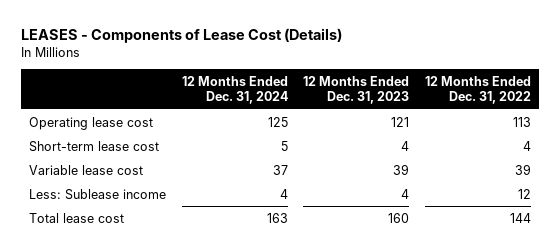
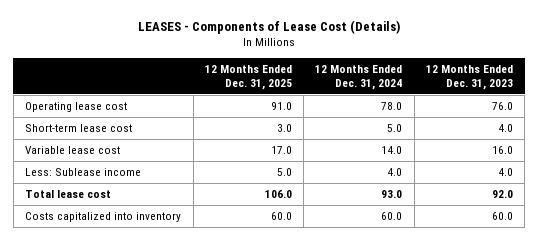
- | 12 Months Ended Dec. 31, 2024 | 12 Months Ended Dec. 31, 2023 | 12 Months Ended Dec. 31, 2022
+ | 12 Months Ended Dec. 31, 2025 | 12 Months Ended Dec. 31, 2024 | 12 Months Ended Dec. 31, 2023
- Operating lease cost | 125 | 121 | 113
- Short-term lease cost | 5 | 4 | 4
- Variable lease cost | 37 | 39 | 39
- Less: Sublease income | 4 | 4 | 12
- Total lease cost | 163 | 160 | 144
+ Operating lease cost | 91.0 | 78.0 | 76.0
+ Short-term lease cost | 3.0 | 5.0 | 4.0
+ Variable lease cost | 17.0 | 14.0 | 16.0
+ Less: Sublease income | 5.0 | 4.0 | 4.0
+ Total lease cost | 106.0 | 93.0 | 92.0
+ Costs capitalized into inventory | 60.0 | 60.0 | 60.0

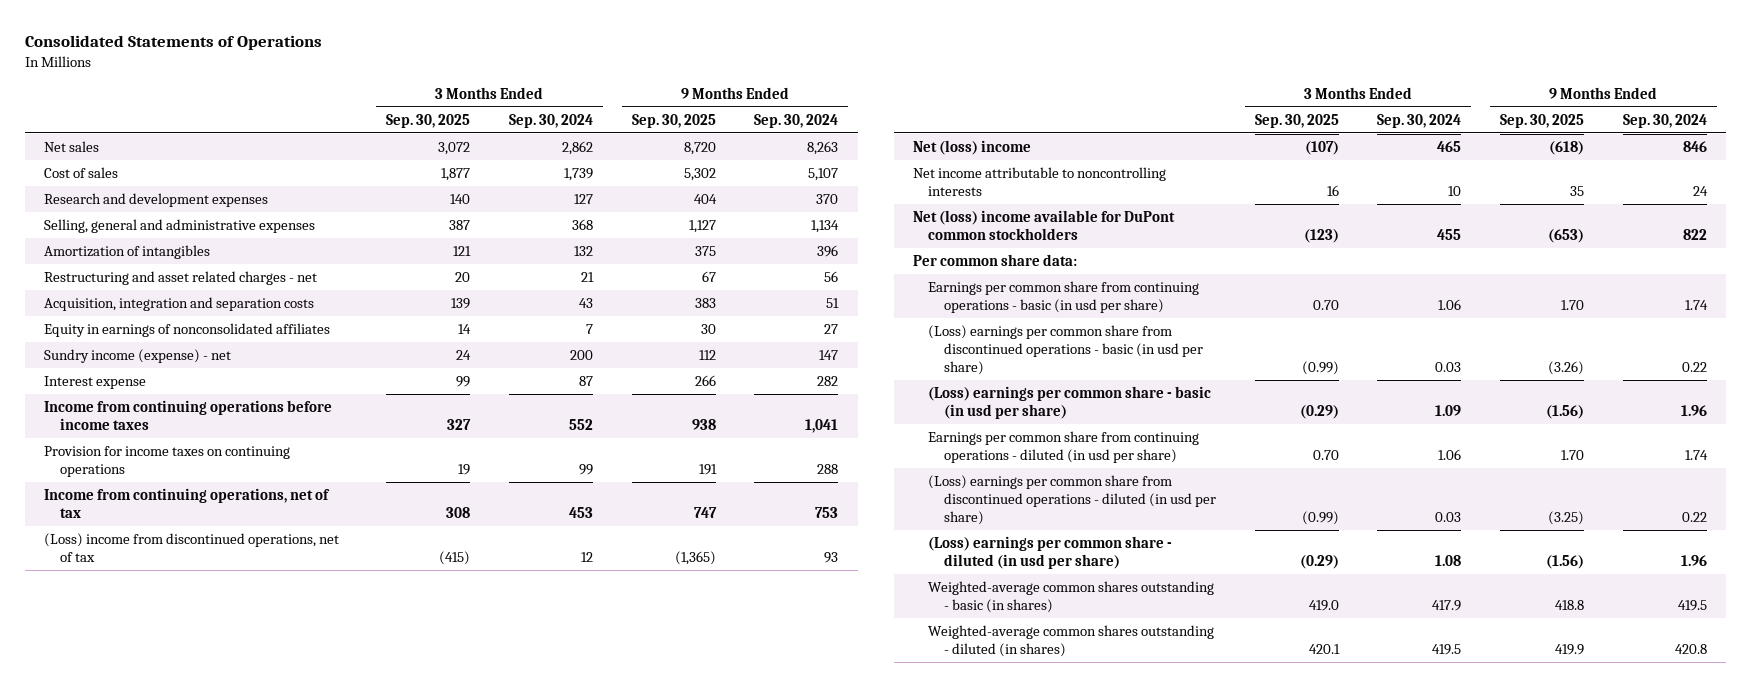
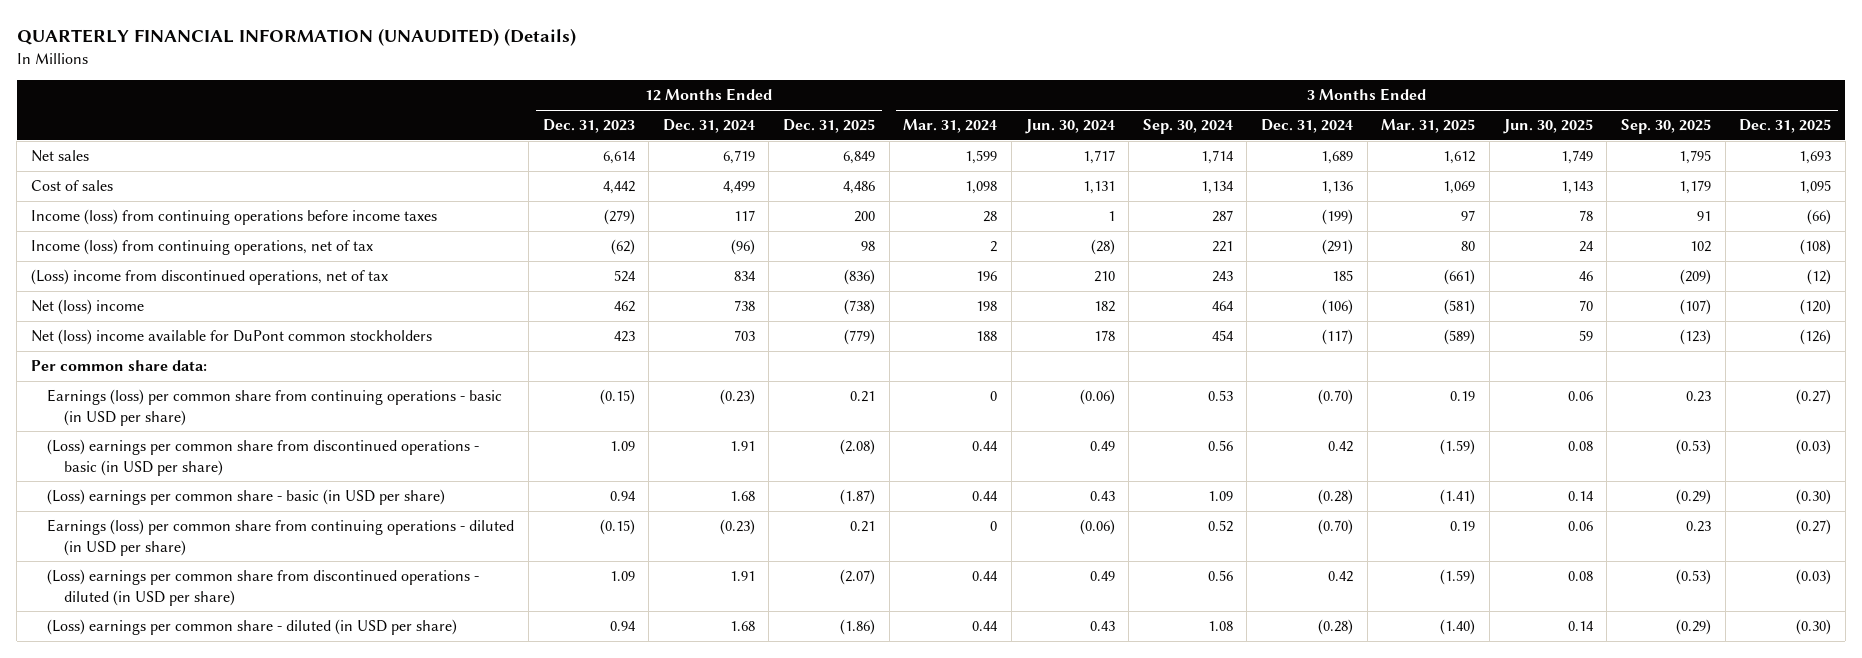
- Consolidated Statements of Operations
+ QUARTERLY FINANCIAL INFORMATION (UNAUDITED) (Details)
- | 3 Months Ended Sep. 30, 2025 | 3 Months Ended Sep. 30, 2024 | 9 Months Ended Sep. 30, 2025 | 9 Months Ended Sep. 30, 2024
+ | 12 Months Ended Dec. 31, 2023 | 12 Months Ended Dec. 31, 2024 | 12 Months Ended Dec. 31, 2025 | 3 Months Ended Mar. 31, 2024 | 3 Months Ended Jun. 30, 2024 | 3 Months Ended Sep. 30, 2024 | 3 Months Ended Dec. 31, 2024 | 3 Months Ended Mar. 31, 2025 | 3 Months Ended Jun. 30, 2025 | 3 Months Ended Sep. 30, 2025 | 3 Months Ended Dec. 31, 2025
- Net sales | 3,072 | 2,862 | 8,720 | 8,263
- Cost of sales | 1,877 | 1,739 | 5,302 | 5,107
- Research and development expenses | 140 | 127 | 404 | 370
- Selling, general and administrative expenses | 387 | 368 | 1,127 | 1,134
- Amortization of intangibles | 121 | 132 | 375 | 396
- Restructuring and asset related charges - net | 20 | 21 | 67 | 56
- Acquisition, integration and separation costs | 139 | 43 | 383 | 51
- Equity in earnings of nonconsolidated affiliates | 14 | 7 | 30 | 27
- Sundry income (expense) - net | 24 | 200 | 112 | 147
- Interest expense | 99 | 87 | 266 | 282
- Income from continuing operations before income taxes | 327 | 552 | 938 | 1,041
- Provision for income taxes on continuing operations | 19 | 99 | 191 | 288
- Income from continuing operations, net of tax | 308 | 453 | 747 | 753
- (Loss) income from discontinued operations, net of tax | (415) | 12 | (1,365) | 93
- Net (loss) income | (107) | 465 | (618) | 846
- Net income attributable to noncontrolling interests | 16 | 10 | 35 | 24
- Net (loss) income available for DuPont common stockholders | (123) | 455 | (653) | 822
+ Net sales | 6,614 | 6,719 | 6,849 | 1,599 | 1,717 | 1,714 | 1,689 | 1,612 | 1,749 | 1,795 | 1,693
+ Cost of sales | 4,442 | 4,499 | 4,486 | 1,098 | 1,131 | 1,134 | 1,136 | 1,069 | 1,143 | 1,179 | 1,095
+ Income (loss) from continuing operations before income taxes | (279) | 117 | 200 | 28 | 1 | 287 | (199) | 97 | 78 | 91 | (66)
+ Income (loss) from continuing operations, net of tax | (62) | (96) | 98 | 2 | (28) | 221 | (291) | 80 | 24 | 102 | (108)
+ (Loss) income from discontinued operations, net of tax | 524 | 834 | (836) | 196 | 210 | 243 | 185 | (661) | 46 | (209) | (12)
+ Net (loss) income | 462 | 738 | (738) | 198 | 182 | 464 | (106) | (581) | 70 | (107) | (120)
+ Net (loss) income available for DuPont common stockholders | 423 | 703 | (779) | 188 | 178 | 454 | (117) | (589) | 59 | (123) | (126)
- Earnings per common share from continuing operations - basic (in usd per share) | 0.70 | 1.06 | 1.70 | 1.74
- (Loss) earnings per common share from discontinued operations - basic (in usd per share) | (0.99) | 0.03 | (3.26) | 0.22
- (Loss) earnings per common share - basic (in usd per share) | (0.29) | 1.09 | (1.56) | 1.96
- Earnings per common share from continuing operations - diluted (in usd per share) | 0.70 | 1.06 | 1.70 | 1.74
- (Loss) earnings per common share from discontinued operations - diluted (in usd per share) | (0.99) | 0.03 | (3.25) | 0.22
- (Loss) earnings per common share - diluted (in usd per share) | (0.29) | 1.08 | (1.56) | 1.96
- Weighted-average common shares outstanding - basic (in shares) | 419.0 | 417.9 | 418.8 | 419.5
- Weighted-average common shares outstanding - diluted (in shares) | 420.1 | 419.5 | 419.9 | 420.8
+ Earnings (loss) per common share from continuing operations - basic (in USD per share) | (0.15) | (0.23) | 0.21 | 0 | (0.06) | 0.53 | (0.70) | 0.19 | 0.06 | 0.23 | (0.27)
+ (Loss) earnings per common share from discontinued operations - basic (in USD per share) | 1.09 | 1.91 | (2.08) | 0.44 | 0.49 | 0.56 | 0.42 | (1.59) | 0.08 | (0.53) | (0.03)
+ (Loss) earnings per common share - basic (in USD per share) | 0.94 | 1.68 | (1.87) | 0.44 | 0.43 | 1.09 | (0.28) | (1.41) | 0.14 | (0.29) | (0.30)
+ Earnings (loss) per common share from continuing operations - diluted (in USD per share) | (0.15) | (0.23) | 0.21 | 0 | (0.06) | 0.52 | (0.70) | 0.19 | 0.06 | 0.23 | (0.27)
+ (Loss) earnings per common share from discontinued operations - diluted (in USD per share) | 1.09 | 1.91 | (2.07) | 0.44 | 0.49 | 0.56 | 0.42 | (1.59) | 0.08 | (0.53) | (0.03)
+ (Loss) earnings per common share - diluted (in USD per share) | 0.94 | 1.68 | (1.86) | 0.44 | 0.43 | 1.08 | (0.28) | (1.40) | 0.14 | (0.29) | (0.30)

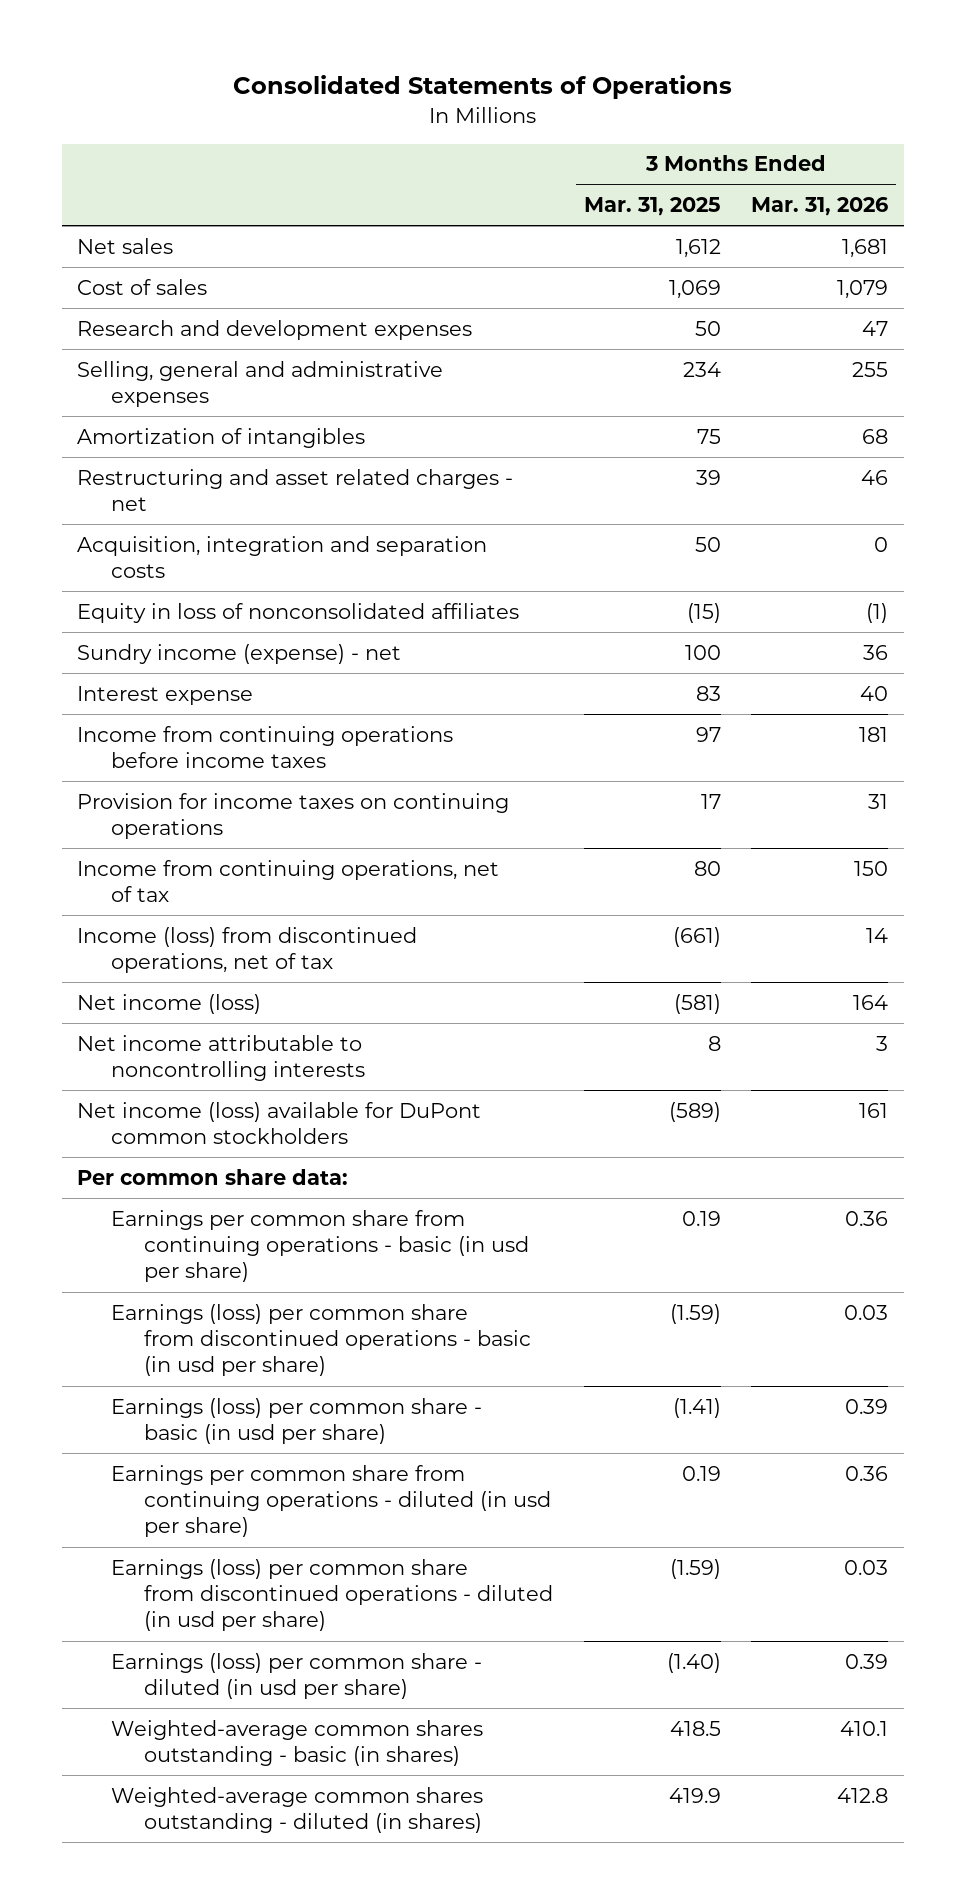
- QUARTERLY FINANCIAL INFORMATION (UNAUDITED) (Details)
+ Consolidated Statements of Operations
- | 12 Months Ended Dec. 31, 2023 | 12 Months Ended Dec. 31, 2024 | 12 Months Ended Dec. 31, 2025 | 3 Months Ended Mar. 31, 2024 | 3 Months Ended Jun. 30, 2024 | 3 Months Ended Sep. 30, 2024 | 3 Months Ended Dec. 31, 2024 | 3 Months Ended Mar. 31, 2025 | 3 Months Ended Jun. 30, 2025 | 3 Months Ended Sep. 30, 2025 | 3 Months Ended Dec. 31, 2025
+ | 3 Months Ended Mar. 31, 2025 | 3 Months Ended Mar. 31, 2026
- Income (loss) from continuing operations before income taxes | (279) | 117 | 200 | 28 | 1 | 287 | (199) | 97 | 78 | 91 | (66)
- Income (loss) from continuing operations, net of tax | (62) | (96) | 98 | 2 | (28) | 221 | (291) | 80 | 24 | 102 | (108)
- (Loss) income from discontinued operations, net of tax | 524 | 834 | (836) | 196 | 210 | 243 | 185 | (661) | 46 | (209) | (12)
- Net (loss) income | 462 | 738 | (738) | 198 | 182 | 464 | (106) | (581) | 70 | (107) | (120)
- Net (loss) income available for DuPont common stockholders | 423 | 703 | (779) | 188 | 178 | 454 | (117) | (589) | 59 | (123) | (126)
+ Research and development expenses | 50 | 47
+ Selling, general and administrative expenses | 234 | 255
+ Amortization of intangibles | 75 | 68
+ Restructuring and asset related charges - net | 39 | 46
+ Acquisition, integration and separation costs | 50 | 0
+ Equity in loss of nonconsolidated affiliates | (15) | (1)
+ Sundry income (expense) - net | 100 | 36
+ Interest expense | 83 | 40
+ Income from continuing operations before income taxes | 97 | 181
+ Provision for income taxes on continuing operations | 17 | 31
+ Income from continuing operations, net of tax | 80 | 150
+ Income (loss) from discontinued operations, net of tax | (661) | 14
+ Net income (loss) | (581) | 164
+ Net income attributable to noncontrolling interests | 8 | 3
+ Net income (loss) available for DuPont common stockholders | (589) | 161
- Earnings (loss) per common share from continuing operations - basic (in USD per share) | (0.15) | (0.23) | 0.21 | 0 | (0.06) | 0.53 | (0.70) | 0.19 | 0.06 | 0.23 | (0.27)
- (Loss) earnings per common share from discontinued operations - basic (in USD per share) | 1.09 | 1.91 | (2.08) | 0.44 | 0.49 | 0.56 | 0.42 | (1.59) | 0.08 | (0.53) | (0.03)
- (Loss) earnings per common share - basic (in USD per share) | 0.94 | 1.68 | (1.87) | 0.44 | 0.43 | 1.09 | (0.28) | (1.41) | 0.14 | (0.29) | (0.30)
- Earnings (loss) per common share from continuing operations - diluted (in USD per share) | (0.15) | (0.23) | 0.21 | 0 | (0.06) | 0.52 | (0.70) | 0.19 | 0.06 | 0.23 | (0.27)
- (Loss) earnings per common share from discontinued operations - diluted (in USD per share) | 1.09 | 1.91 | (2.07) | 0.44 | 0.49 | 0.56 | 0.42 | (1.59) | 0.08 | (0.53) | (0.03)
- (Loss) earnings per common share - diluted (in USD per share) | 0.94 | 1.68 | (1.86) | 0.44 | 0.43 | 1.08 | (0.28) | (1.40) | 0.14 | (0.29) | (0.30)
+ Earnings per common share from continuing operations - basic (in usd per share) | 0.19 | 0.36
+ Earnings (loss) per common share from discontinued operations - basic (in usd per share) | (1.59) | 0.03
+ Earnings (loss) per common share - basic (in usd per share) | (1.41) | 0.39
+ Earnings per common share from continuing operations - diluted (in usd per share) | 0.19 | 0.36
+ Earnings (loss) per common share from discontinued operations - diluted (in usd per share) | (1.59) | 0.03
+ Earnings (loss) per common share - diluted (in usd per share) | (1.40) | 0.39
+ Weighted-average common shares outstanding - basic (in shares) | 418.5 | 410.1
+ Weighted-average common shares outstanding - diluted (in shares) | 419.9 | 412.8

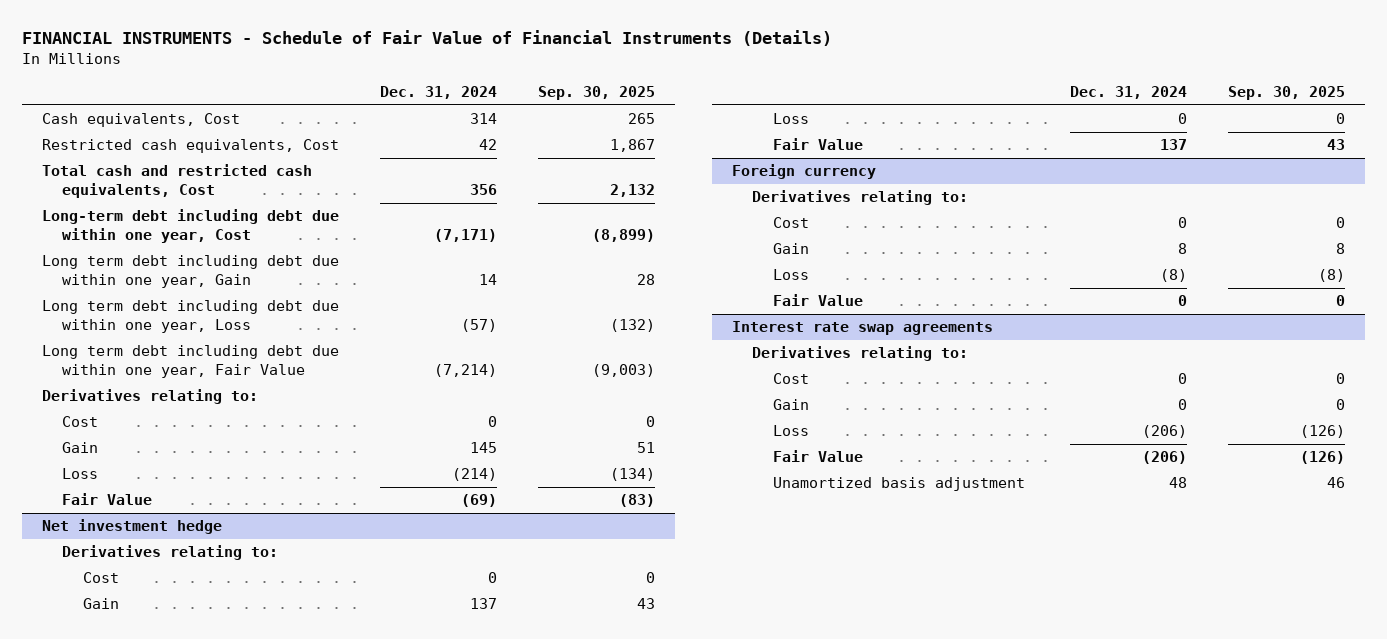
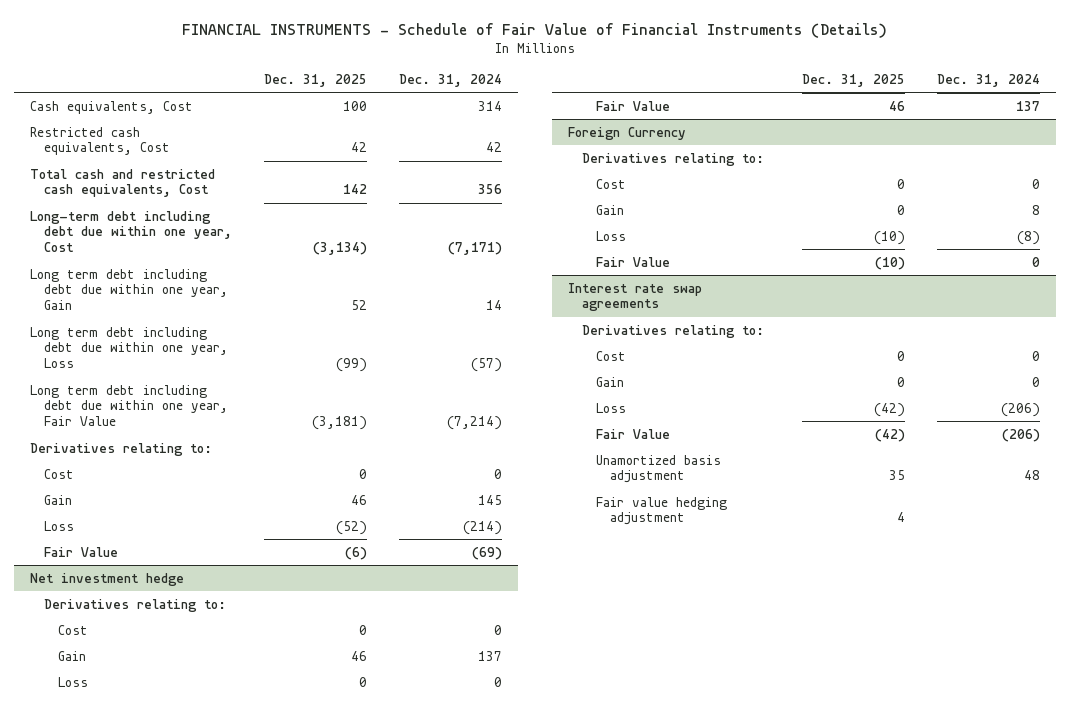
- | Dec. 31, 2024 | Sep. 30, 2025
+ | Dec. 31, 2025 | Dec. 31, 2024
- Foreign currency
+ Foreign Currency
@ Interest rate swap agreements
+ Fair value hedging adjustment | 4 |

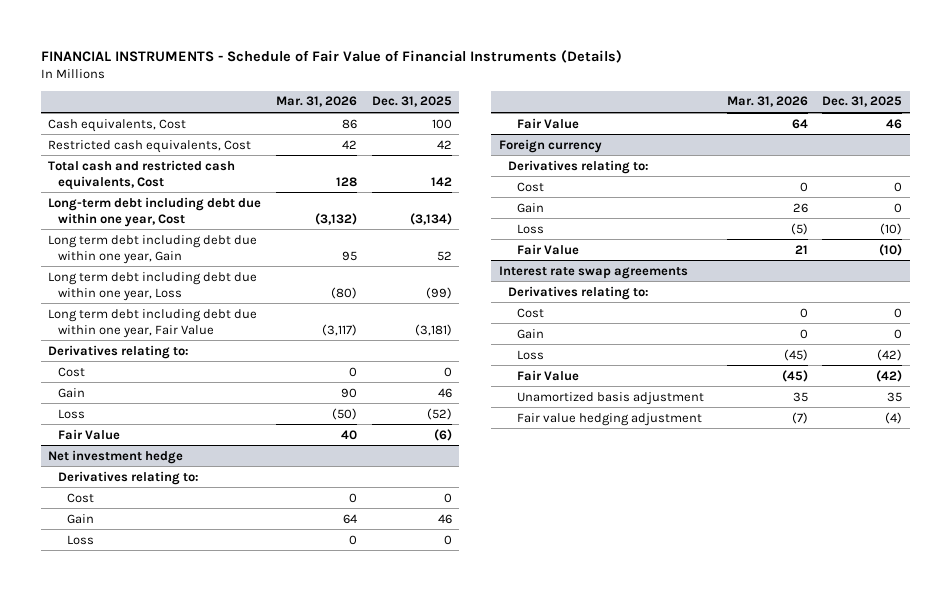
- | Dec. 31, 2025 | Dec. 31, 2024
+ | Mar. 31, 2026 | Dec. 31, 2025
- Foreign Currency
+ Foreign currency
@ Interest rate swap agreements
- Fair value hedging adjustment | 4 |
+ Fair value hedging adjustment | (7) | (4)

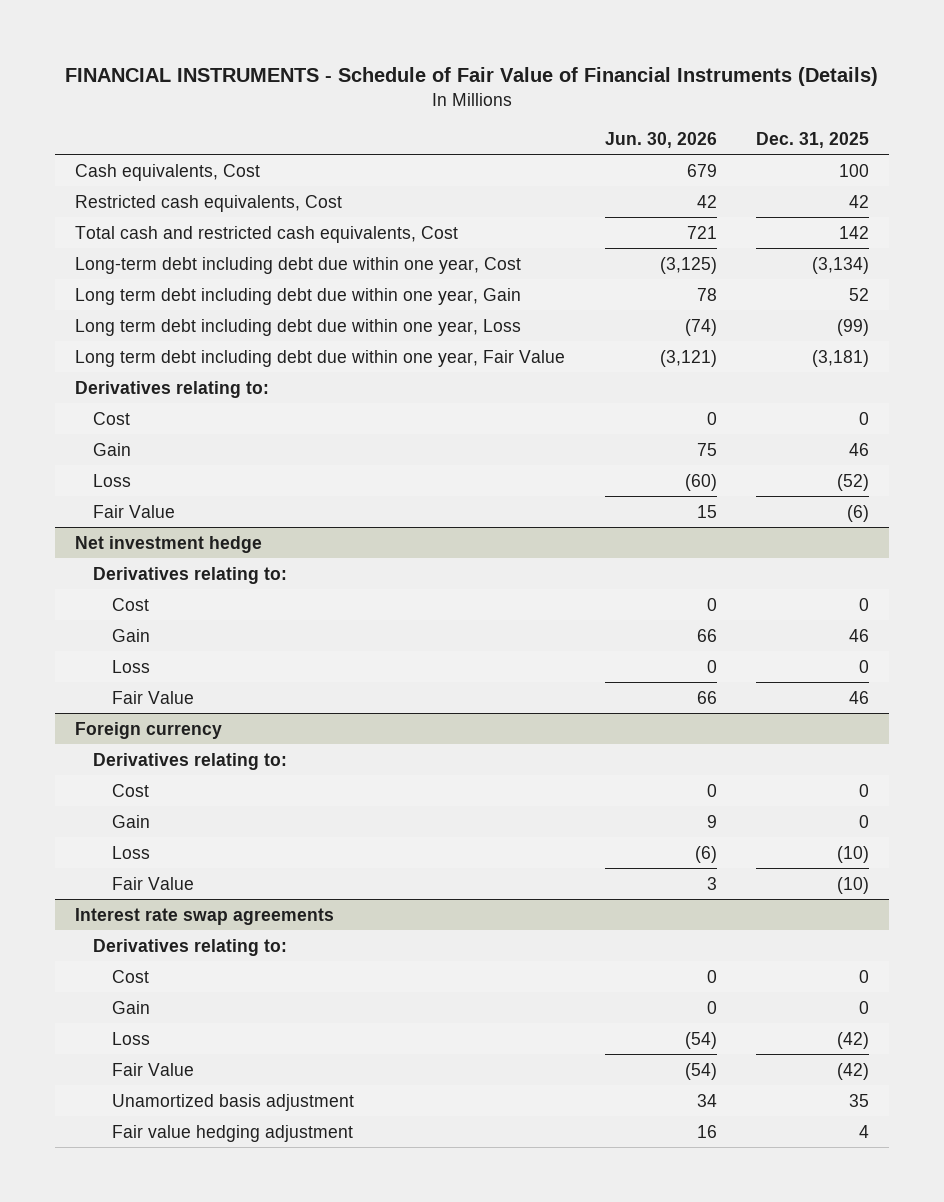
- | Mar. 31, 2026 | Dec. 31, 2025
+ | Jun. 30, 2026 | Dec. 31, 2025
@ Interest rate swap agreements
- Fair value hedging adjustment | (7) | (4)
+ Fair value hedging adjustment | 16 | 4

